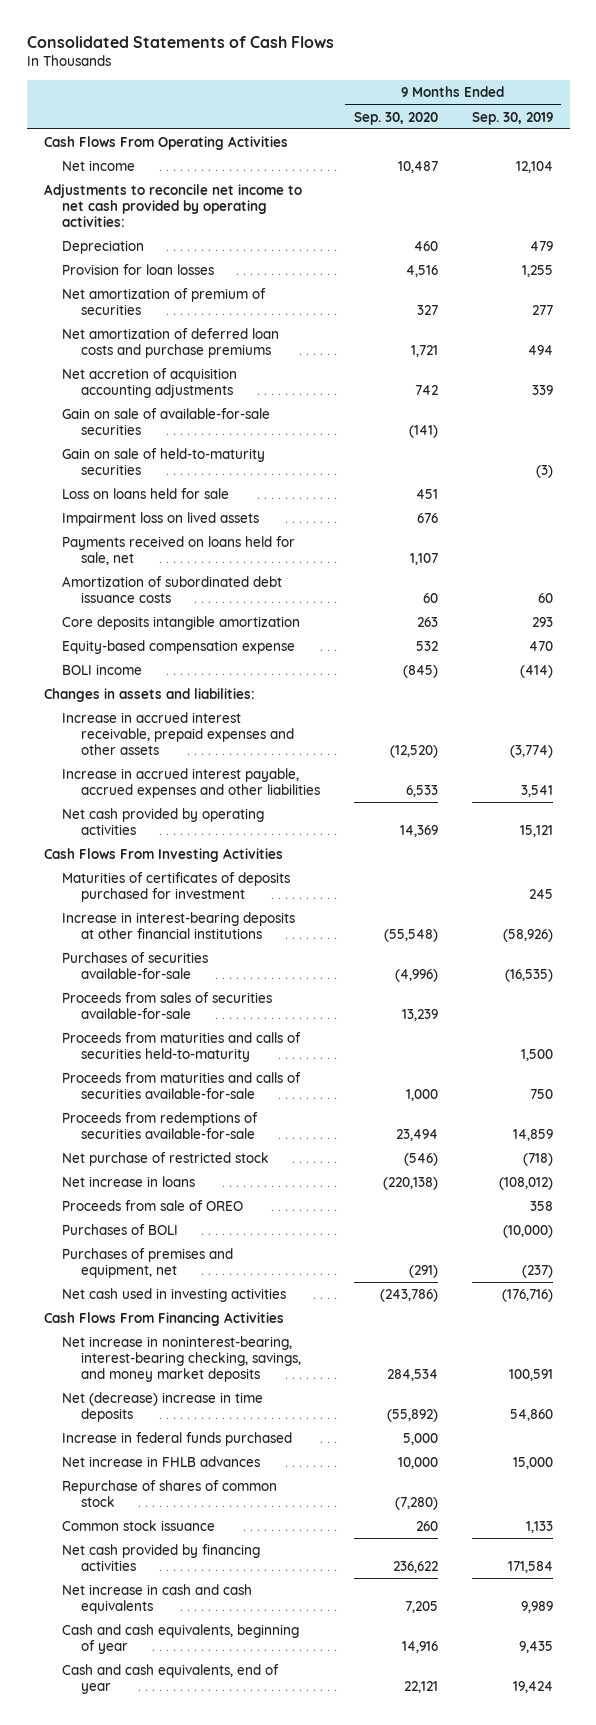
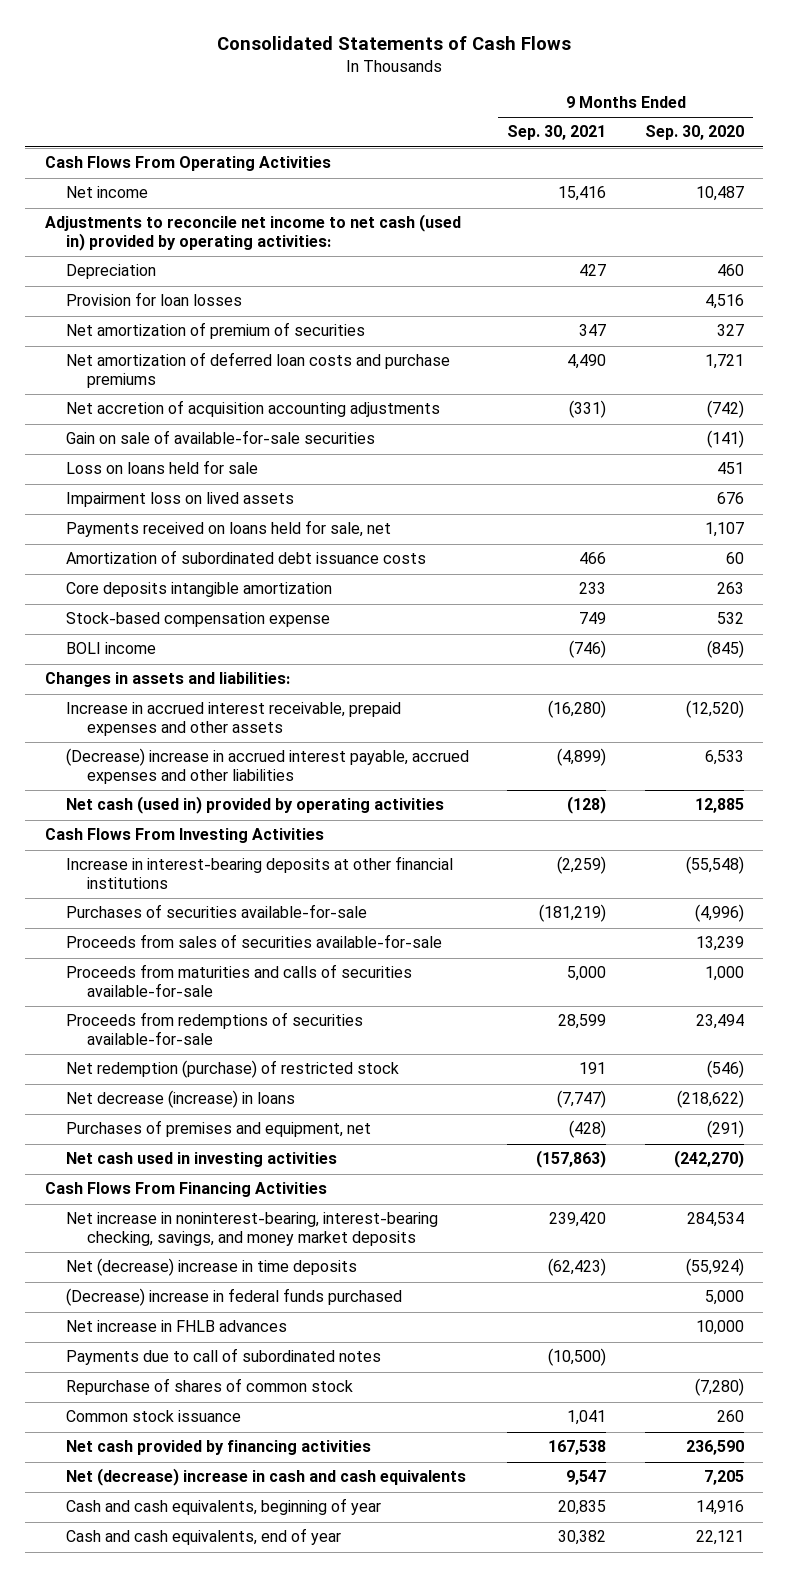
- | 9 Months Ended Sep. 30, 2020 | 9 Months Ended Sep. 30, 2019
+ | 9 Months Ended Sep. 30, 2021 | 9 Months Ended Sep. 30, 2020
- Adjustments to reconcile net income to net cash provided by operating activities:
+ Adjustments to reconcile net income to net cash (used in) provided by operating activities:
- Net accretion of acquisition accounting adjustments | 742 | 339
+ Net accretion of acquisition accounting adjustments | (331) | (742)
- Gain on sale of held-to-maturity securities | | (3)
- Equity-based compensation expense | 532 | 470
+ Stock-based compensation expense | 749 | 532
- Increase in accrued interest payable, accrued expenses and other liabilities | 6,533 | 3,541
- Net cash provided by operating activities | 14,369 | 15,121
+ (Decrease) increase in accrued interest payable, accrued expenses and other liabilities | (4,899) | 6,533
+ Net cash (used in) provided by operating activities | (128) | 12,885
- Maturities of certificates of deposits purchased for investment | | 245
- Proceeds from maturities and calls of securities held-to-maturity | | 1,500
- Net purchase of restricted stock | (546) | (718)
- Net increase in loans | (220,138) | (108,012)
- Proceeds from sale of OREO | | 358
- Purchases of BOLI | | (10,000)
+ Net redemption (purchase) of restricted stock | 191 | (546)
+ Net decrease (increase) in loans | (7,747) | (218,622)
- Net cash used in investing activities | (243,786) | (176,716)
+ Net cash used in investing activities | (157,863) | (242,270)
- Net (decrease) increase in time deposits | (55,892) | 54,860
- Increase in federal funds purchased | 5,000 |
+ Net (decrease) increase in time deposits | (62,423) | (55,924)
+ (Decrease) increase in federal funds purchased | | 5,000
+ Payments due to call of subordinated notes | (10,500) |
- Net cash provided by financing activities | 236,622 | 171,584
- Net increase in cash and cash equivalents | 7,205 | 9,989
+ Net cash provided by financing activities | 167,538 | 236,590
+ Net (decrease) increase in cash and cash equivalents | 9,547 | 7,205

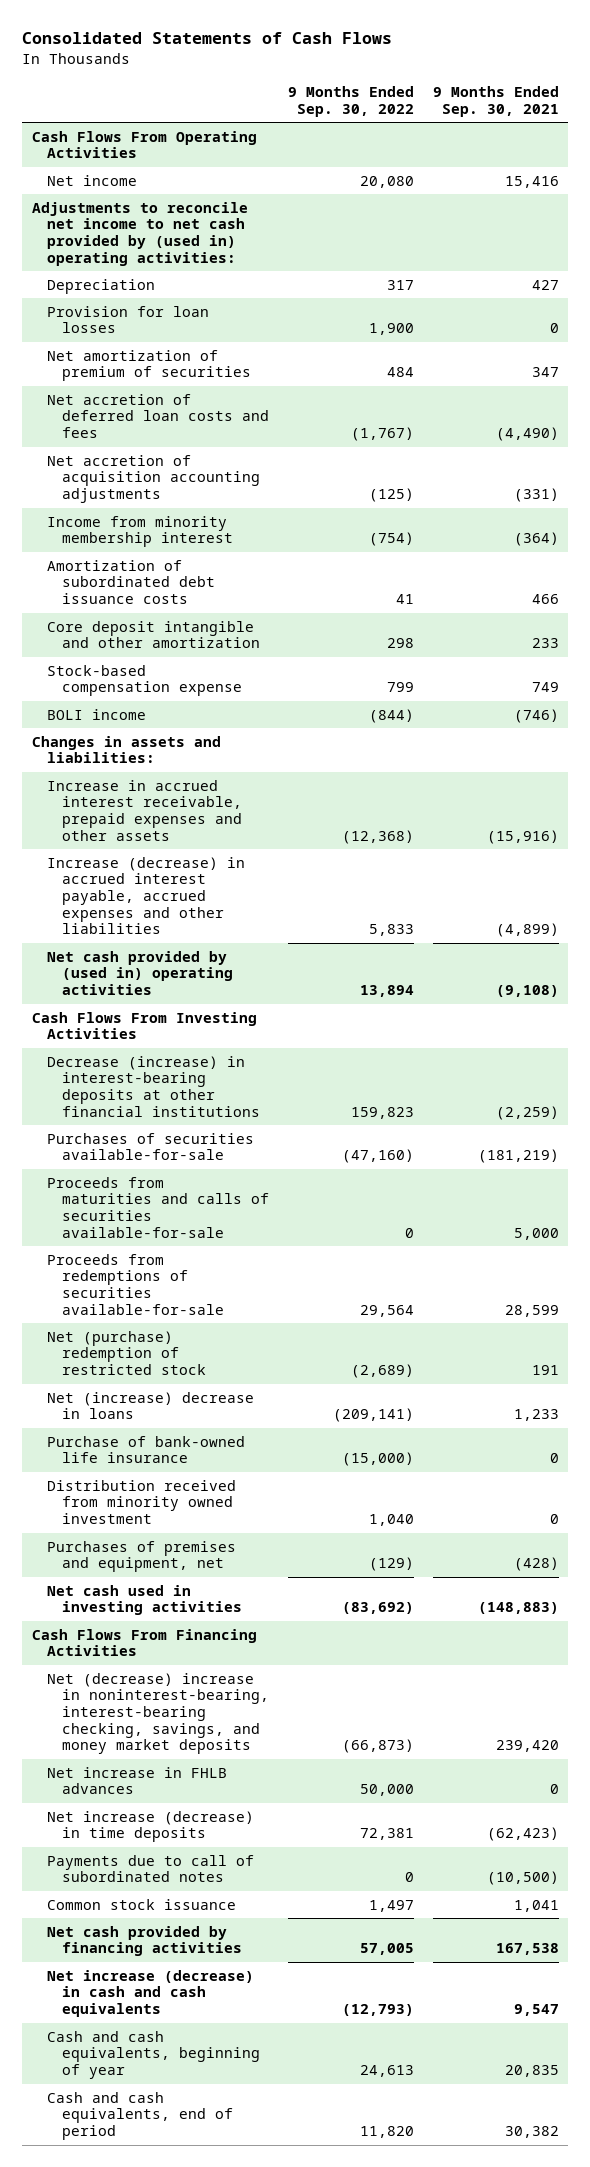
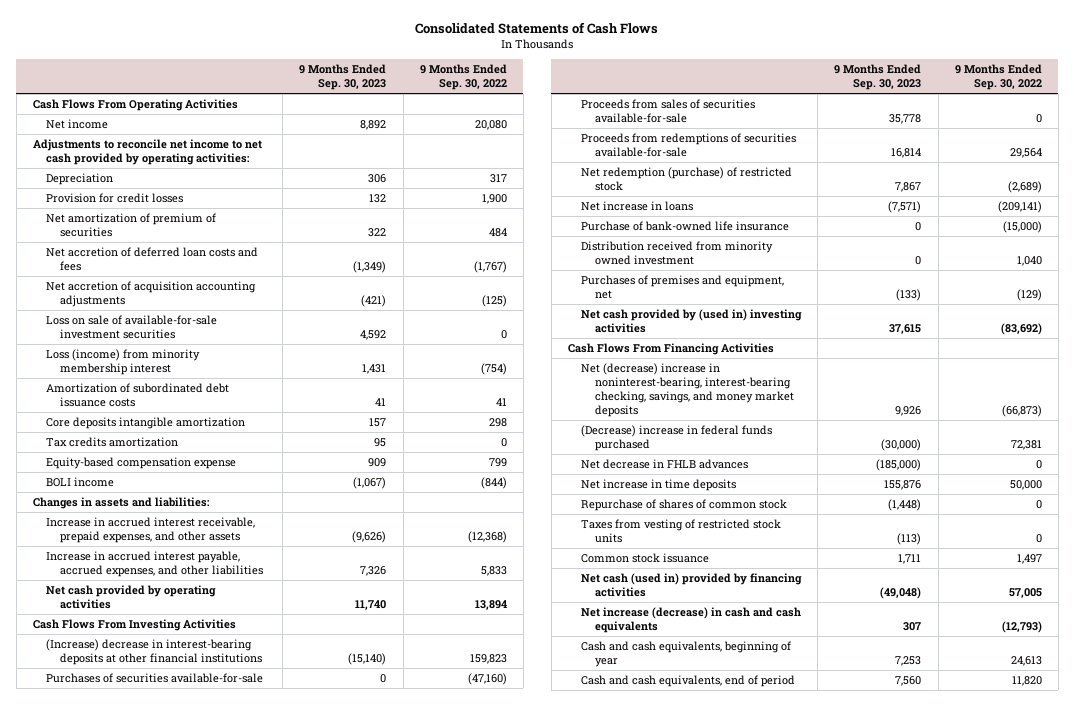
- | 9 Months Ended Sep. 30, 2022 | 9 Months Ended Sep. 30, 2021
+ | 9 Months Ended Sep. 30, 2023 | 9 Months Ended Sep. 30, 2022
- Adjustments to reconcile net income to net cash provided by (used in) operating activities:
+ Adjustments to reconcile net income to net cash provided by operating activities:
- Provision for loan losses | 1,900 | 0
+ Provision for credit losses | 132 | 1,900
- Income from minority membership interest | (754) | (364)
+ Loss on sale of available-for-sale investment securities | 4,592 | 0
+ Loss (income) from minority membership interest | 1,431 | (754)
- Core deposit intangible and other amortization | 298 | 233
- Stock-based compensation expense | 799 | 749
+ Core deposits intangible amortization | 157 | 298
+ Tax credits amortization | 95 | 0
+ Equity-based compensation expense | 909 | 799
- Increase in accrued interest receivable, prepaid expenses and other assets | (12,368) | (15,916)
- Increase (decrease) in accrued interest payable, accrued expenses and other liabilities | 5,833 | (4,899)
- Net cash provided by (used in) operating activities | 13,894 | (9,108)
+ Increase in accrued interest receivable, prepaid expenses, and other assets | (9,626) | (12,368)
+ Increase in accrued interest payable, accrued expenses, and other liabilities | 7,326 | 5,833
+ Net cash provided by operating activities | 11,740 | 13,894
- Decrease (increase) in interest-bearing deposits at other financial institutions | 159,823 | (2,259)
+ (Increase) decrease in interest-bearing deposits at other financial institutions | (15,140) | 159,823
- Proceeds from maturities and calls of securities available-for-sale | 0 | 5,000
+ Proceeds from sales of securities available-for-sale | 35,778 | 0
- Net (purchase) redemption of restricted stock | (2,689) | 191
- Net (increase) decrease in loans | (209,141) | 1,233
+ Net redemption (purchase) of restricted stock | 7,867 | (2,689)
+ Net increase in loans | (7,571) | (209,141)
- Net cash used in investing activities | (83,692) | (148,883)
+ Net cash provided by (used in) investing activities | 37,615 | (83,692)
- Net increase in FHLB advances | 50,000 | 0
- Net increase (decrease) in time deposits | 72,381 | (62,423)
- Payments due to call of subordinated notes | 0 | (10,500)
+ (Decrease) increase in federal funds purchased | (30,000) | 72,381
+ Net decrease in FHLB advances | (185,000) | 0
+ Net increase in time deposits | 155,876 | 50,000
+ Repurchase of shares of common stock | (1,448) | 0
+ Taxes from vesting of restricted stock units | (113) | 0
- Net cash provided by financing activities | 57,005 | 167,538
+ Net cash (used in) provided by financing activities | (49,048) | 57,005

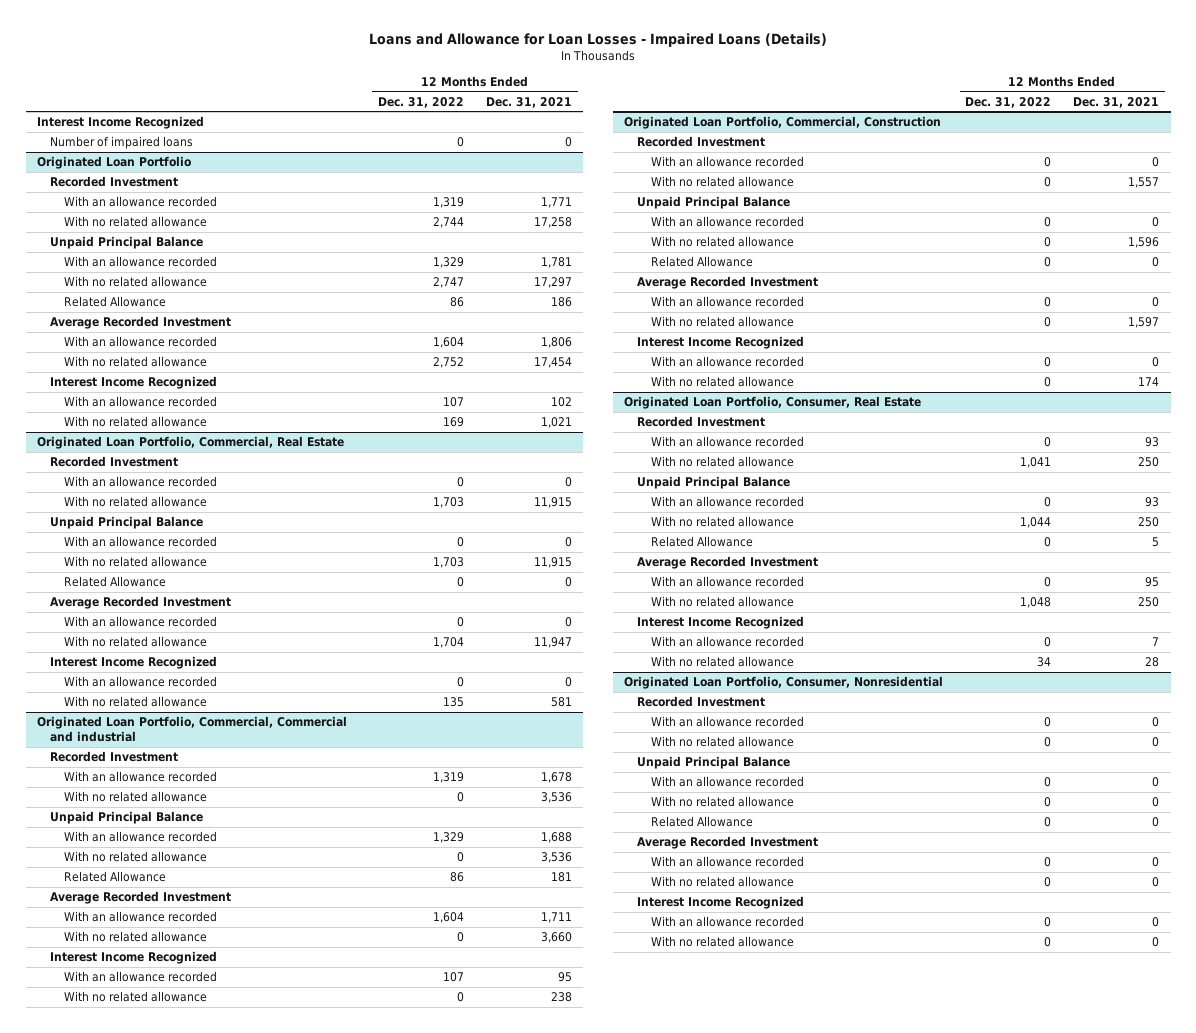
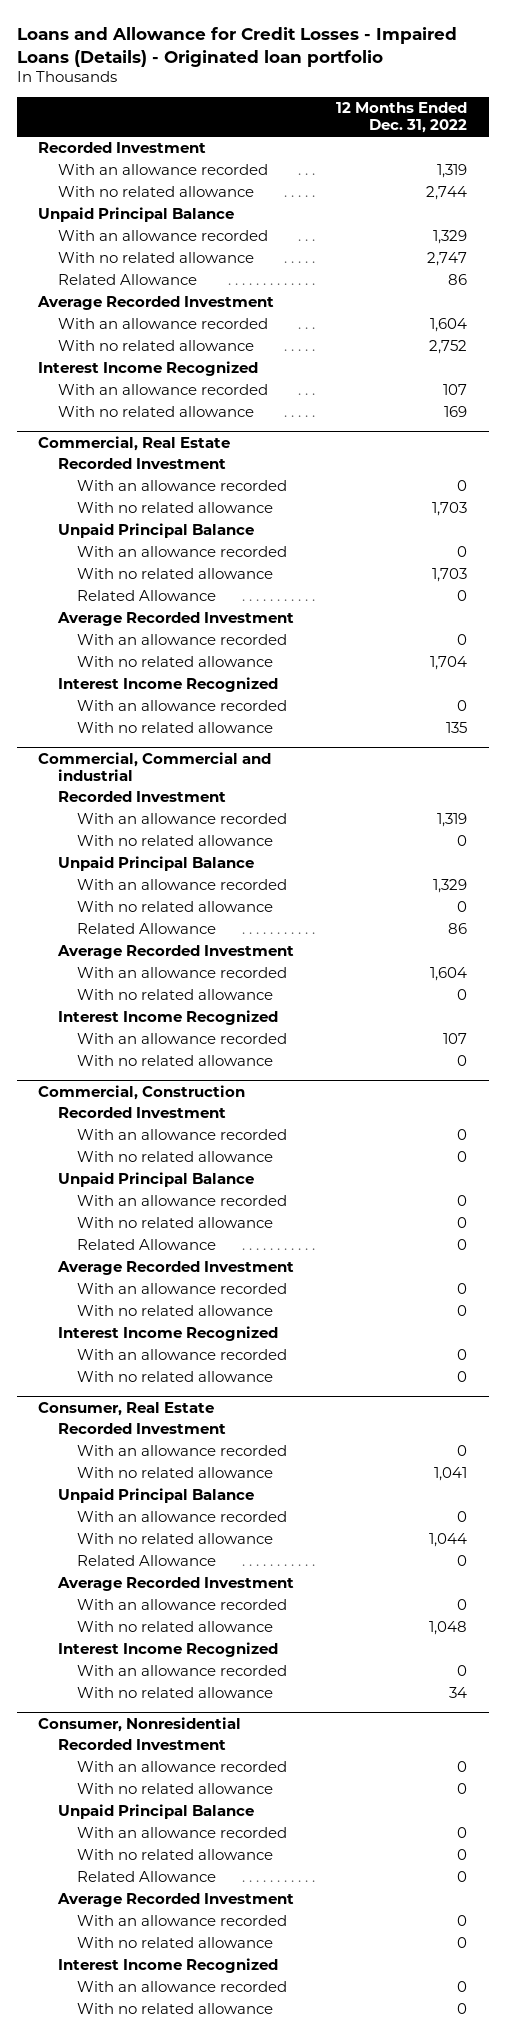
- Loans and Allowance for Loan Losses - Impaired Loans (Details)
+ Loans and Allowance for Credit Losses - Impaired Loans (Details) - Originated loan portfolio
- | 12 Months Ended Dec. 31, 2022 | 12 Months Ended Dec. 31, 2021
+ | 12 Months Ended Dec. 31, 2022
- Interest Income Recognized
- Number of impaired loans | 0 | 0
- Originated Loan Portfolio
- Originated Loan Portfolio, Commercial, Real Estate
+ Commercial, Real Estate
- Originated Loan Portfolio, Commercial, Commercial and industrial
+ Commercial, Commercial and industrial
- Originated Loan Portfolio, Commercial, Construction
+ Commercial, Construction
- Originated Loan Portfolio, Consumer, Real Estate
+ Consumer, Real Estate
- Originated Loan Portfolio, Consumer, Nonresidential
+ Consumer, Nonresidential

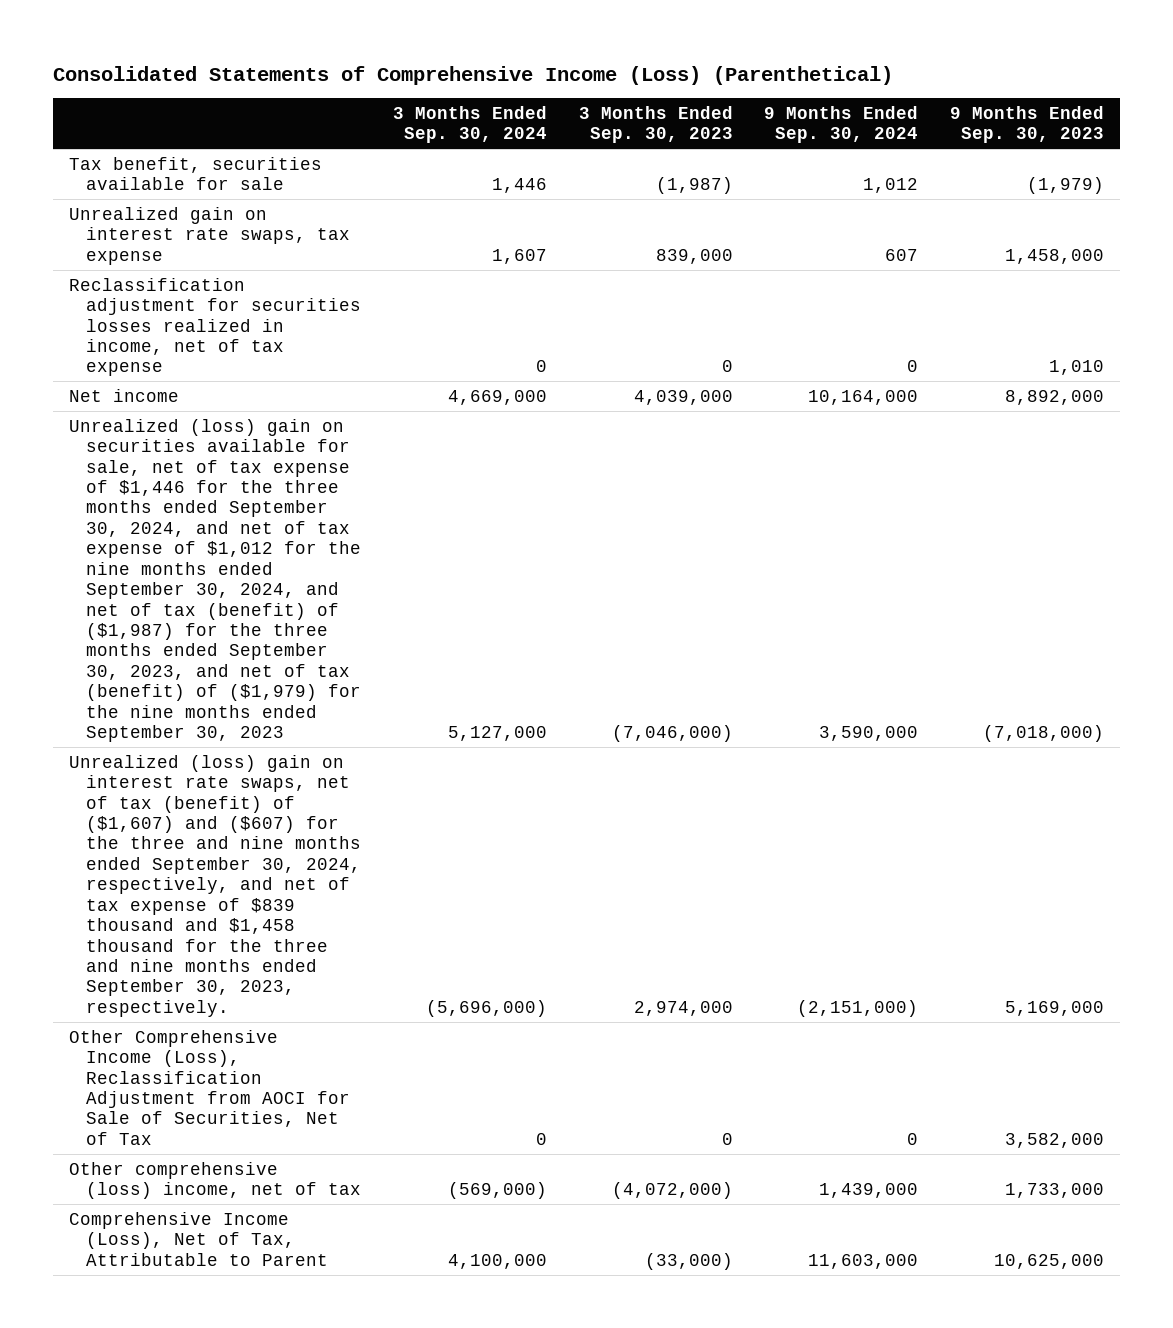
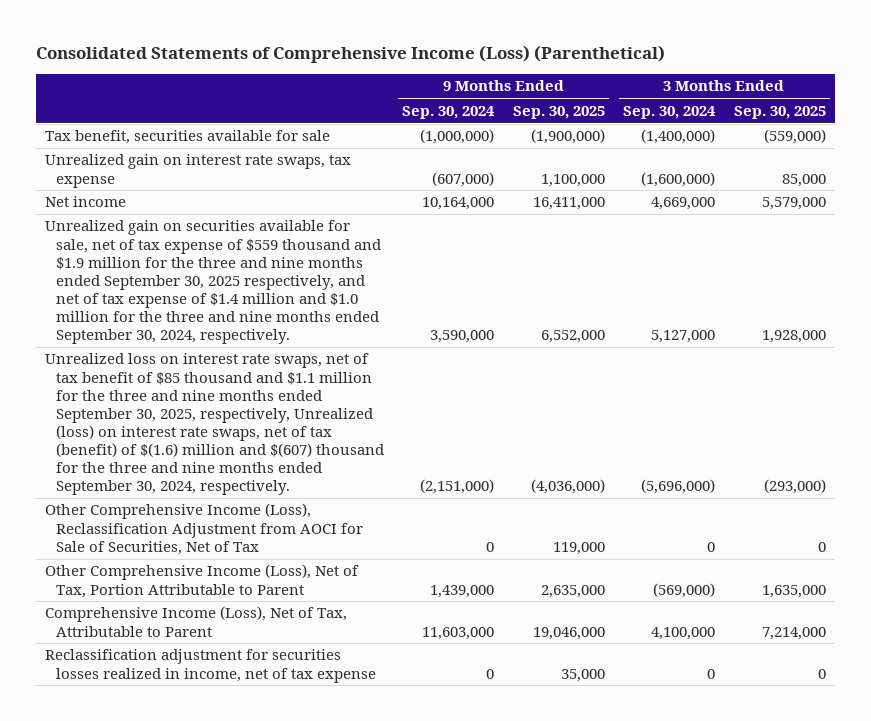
- | 3 Months Ended Sep. 30, 2024 | 3 Months Ended Sep. 30, 2023 | 9 Months Ended Sep. 30, 2024 | 9 Months Ended Sep. 30, 2023
+ | 9 Months Ended Sep. 30, 2024 | 9 Months Ended Sep. 30, 2025 | 3 Months Ended Sep. 30, 2024 | 3 Months Ended Sep. 30, 2025
- Tax benefit, securities available for sale | 1,446 | (1,987) | 1,012 | (1,979)
- Unrealized gain on interest rate swaps, tax expense | 1,607 | 839,000 | 607 | 1,458,000
+ Tax benefit, securities available for sale | (1,000,000) | (1,900,000) | (1,400,000) | (559,000)
+ Unrealized gain on interest rate swaps, tax expense | (607,000) | 1,100,000 | (1,600,000) | 85,000
- Unrealized (loss) gain on securities available for sale, net of tax expense of $1,446 for the three months ended September 30, 2024, and net of tax expense of $1,012 for the nine months ended September 30, 2024, and net of tax (benefit) of ($1,987) for the three months ended September 30, 2023, and net of tax (benefit) of ($1,979) for the nine months ended September 30, 2023 | 5,127,000 | (7,046,000) | 3,590,000 | (7,018,000)
- Unrealized (loss) gain on interest rate swaps, net of tax (benefit) of ($1,607) and ($607) for the three and nine months ended September 30, 2024, respectively, and net of tax expense of $839 thousand and $1,458 thousand for the three and nine months ended September 30, 2023, respectively. | (5,696,000) | 2,974,000 | (2,151,000) | 5,169,000
+ Unrealized gain on securities available for sale, net of tax expense of $559 thousand and $1.9 million for the three and nine months ended September 30, 2025 respectively, and net of tax expense of $1.4 million and $1.0 million for the three and nine months ended September 30, 2024, respectively. | 3,590,000 | 6,552,000 | 5,127,000 | 1,928,000
+ Unrealized loss on interest rate swaps, net of tax benefit of $85 thousand and $1.1 million for the three and nine months ended September 30, 2025, respectively, Unrealized (loss) on interest rate swaps, net of tax (benefit) of $(1.6) million and $(607) thousand for the three and nine months ended September 30, 2024, respectively. | (2,151,000) | (4,036,000) | (5,696,000) | (293,000)
- Other comprehensive (loss) income, net of tax | (569,000) | (4,072,000) | 1,439,000 | 1,733,000
+ Other Comprehensive Income (Loss), Net of Tax, Portion Attributable to Parent | 1,439,000 | 2,635,000 | (569,000) | 1,635,000
moved down: Reclassification adjustment for securities losses realized in income, net of tax expense | 0 | 35,000 | 0 | 0

